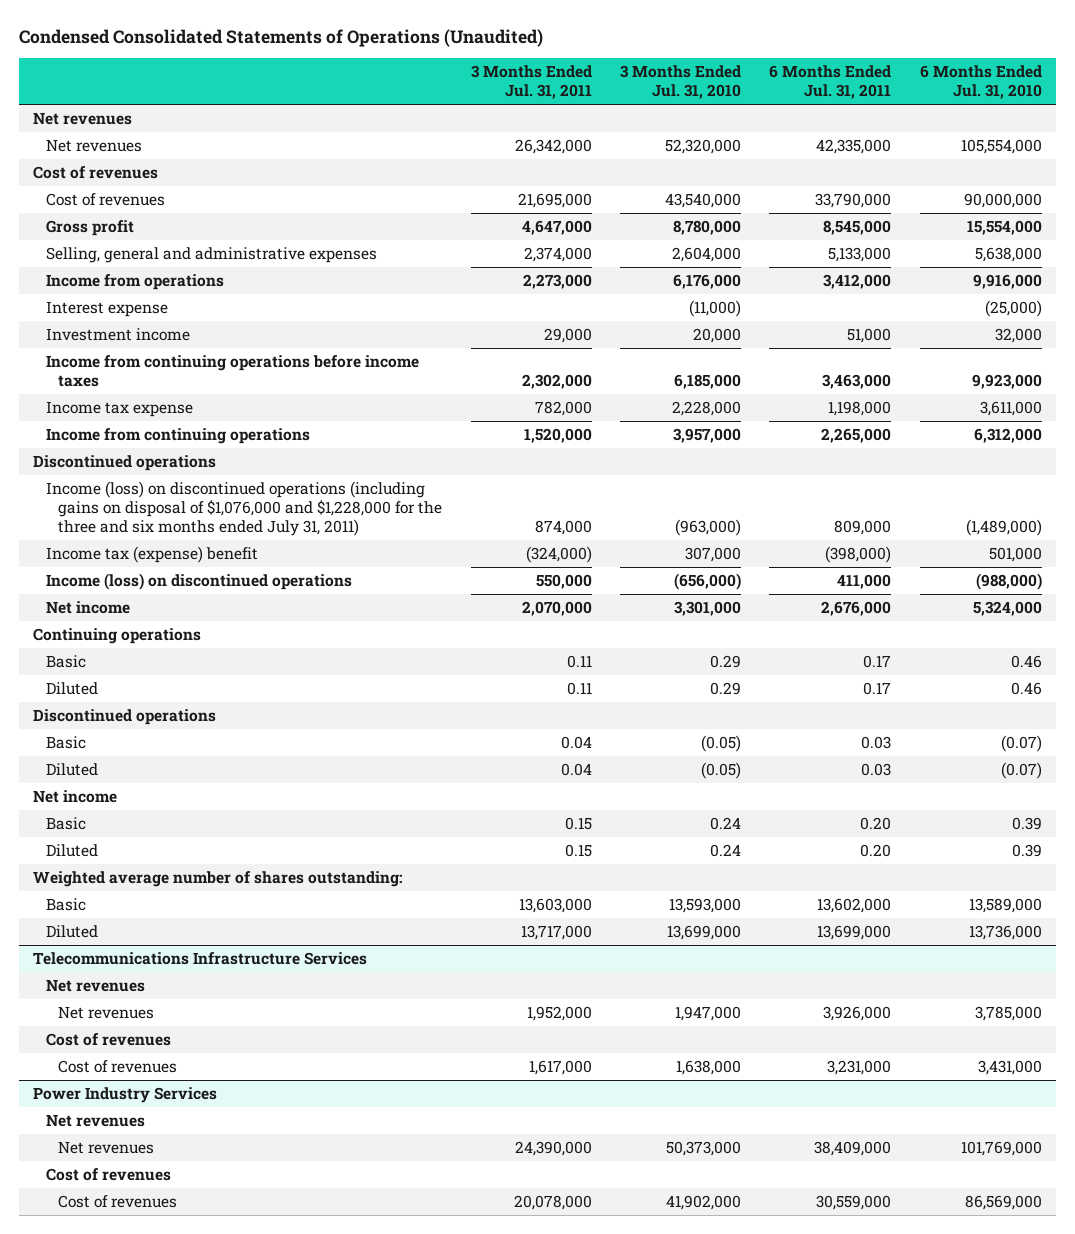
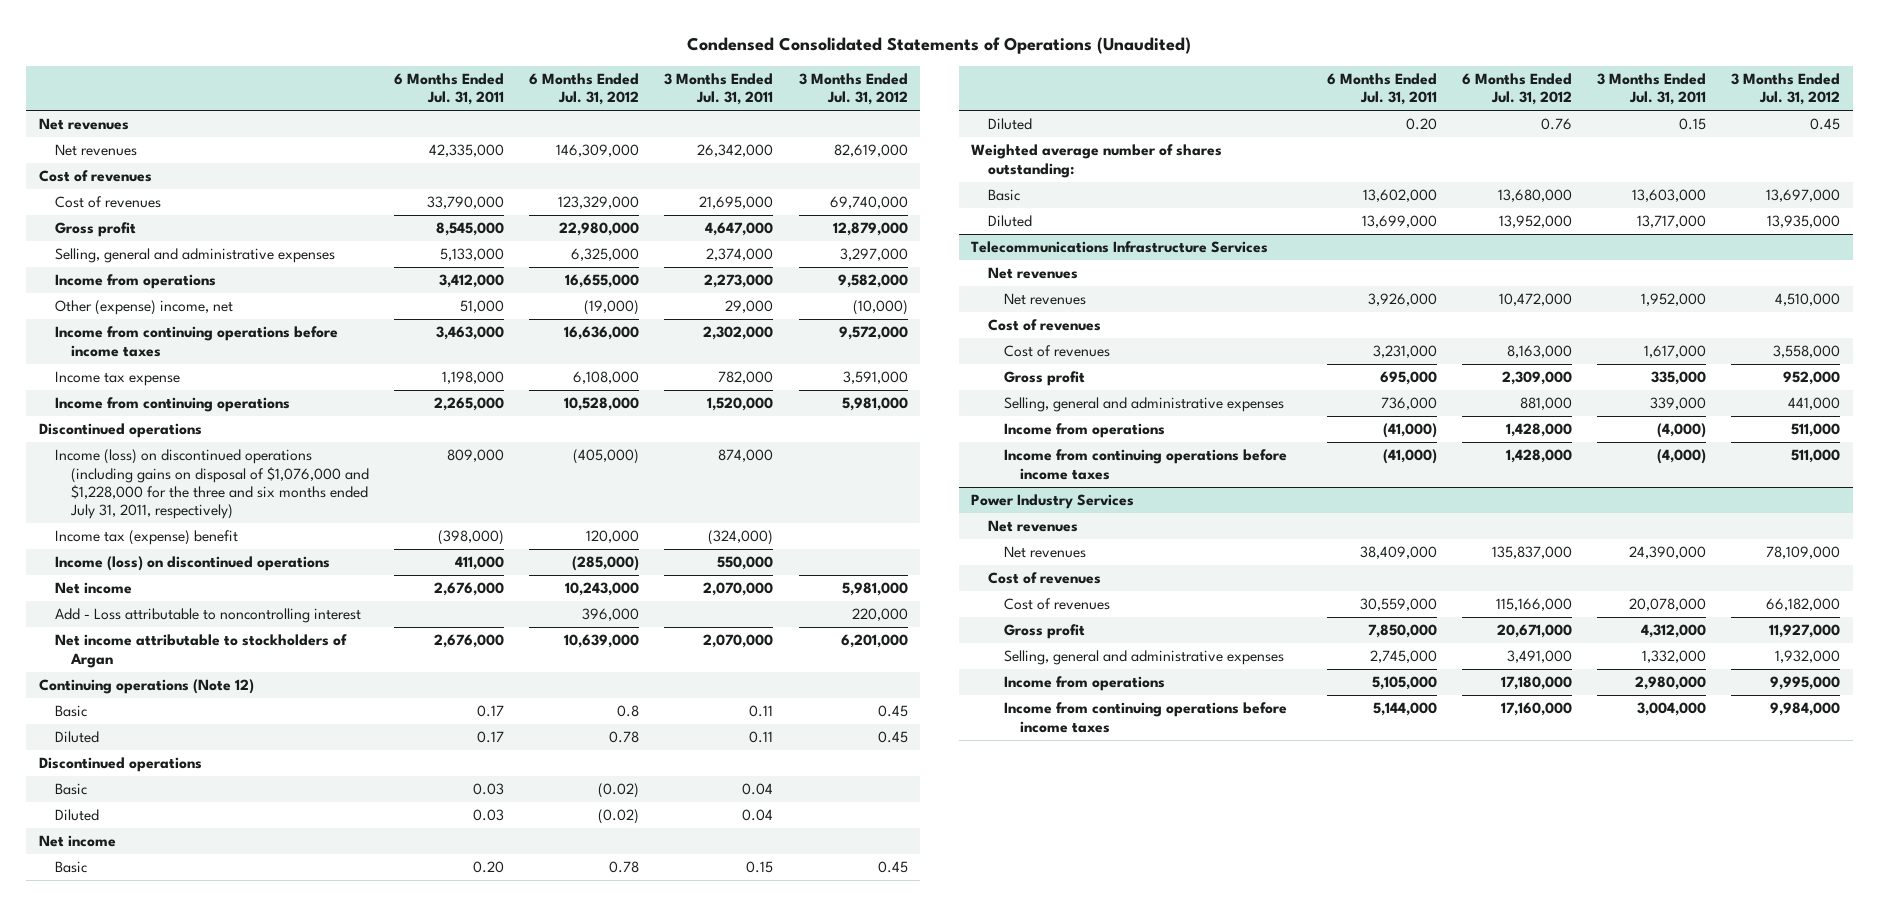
- | 3 Months Ended Jul. 31, 2011 | 3 Months Ended Jul. 31, 2010 | 6 Months Ended Jul. 31, 2011 | 6 Months Ended Jul. 31, 2010
+ | 6 Months Ended Jul. 31, 2011 | 6 Months Ended Jul. 31, 2012 | 3 Months Ended Jul. 31, 2011 | 3 Months Ended Jul. 31, 2012
- Interest expense | | (11,000) | | (25,000)
- Investment income | 29,000 | 20,000 | 51,000 | 32,000
+ Other (expense) income, net | 51,000 | (19,000) | 29,000 | (10,000)
- Income (loss) on discontinued operations (including gains on disposal of $1,076,000 and $1,228,000 for the three and six months ended July 31, 2011) | 874,000 | (963,000) | 809,000 | (1,489,000)
+ Income (loss) on discontinued operations (including gains on disposal of $1,076,000 and $1,228,000 for the three and six months ended July 31, 2011, respectively) | 809,000 | (405,000) | 874,000 |
- Continuing operations
+ Add - Loss attributable to noncontrolling interest | | 396,000 | | 220,000
+ Net income attributable to stockholders of Argan | 2,676,000 | 10,639,000 | 2,070,000 | 6,201,000
+ Continuing operations (Note 12)
@ Telecommunications Infrastructure Services
+ Gross profit | 695,000 | 2,309,000 | 335,000 | 952,000
+ Selling, general and administrative expenses | 736,000 | 881,000 | 339,000 | 441,000
+ Income from operations | (41,000) | 1,428,000 | (4,000) | 511,000
+ Income from continuing operations before income taxes | (41,000) | 1,428,000 | (4,000) | 511,000
@ Power Industry Services
+ Gross profit | 7,850,000 | 20,671,000 | 4,312,000 | 11,927,000
+ Selling, general and administrative expenses | 2,745,000 | 3,491,000 | 1,332,000 | 1,932,000
+ Income from operations | 5,105,000 | 17,180,000 | 2,980,000 | 9,995,000
+ Income from continuing operations before income taxes | 5,144,000 | 17,160,000 | 3,004,000 | 9,984,000

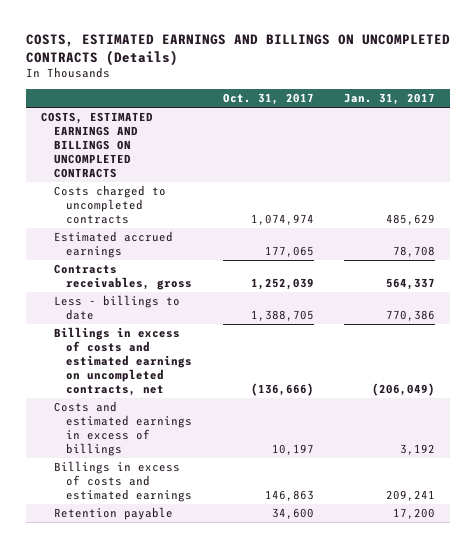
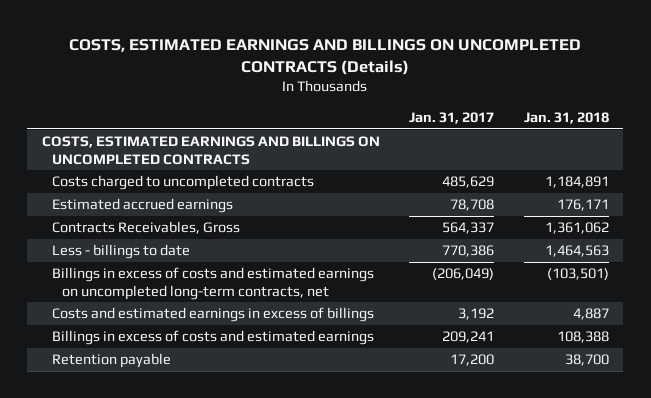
- | Oct. 31, 2017 | Jan. 31, 2017
+ | Jan. 31, 2017 | Jan. 31, 2018
- Contracts receivables, gross | 1,252,039 | 564,337
+ Contracts Receivables, Gross | 564,337 | 1,361,062
- Billings in excess of costs and estimated earnings on uncompleted contracts, net | (136,666) | (206,049)
+ Billings in excess of costs and estimated earnings on uncompleted long-term contracts, net | (206,049) | (103,501)

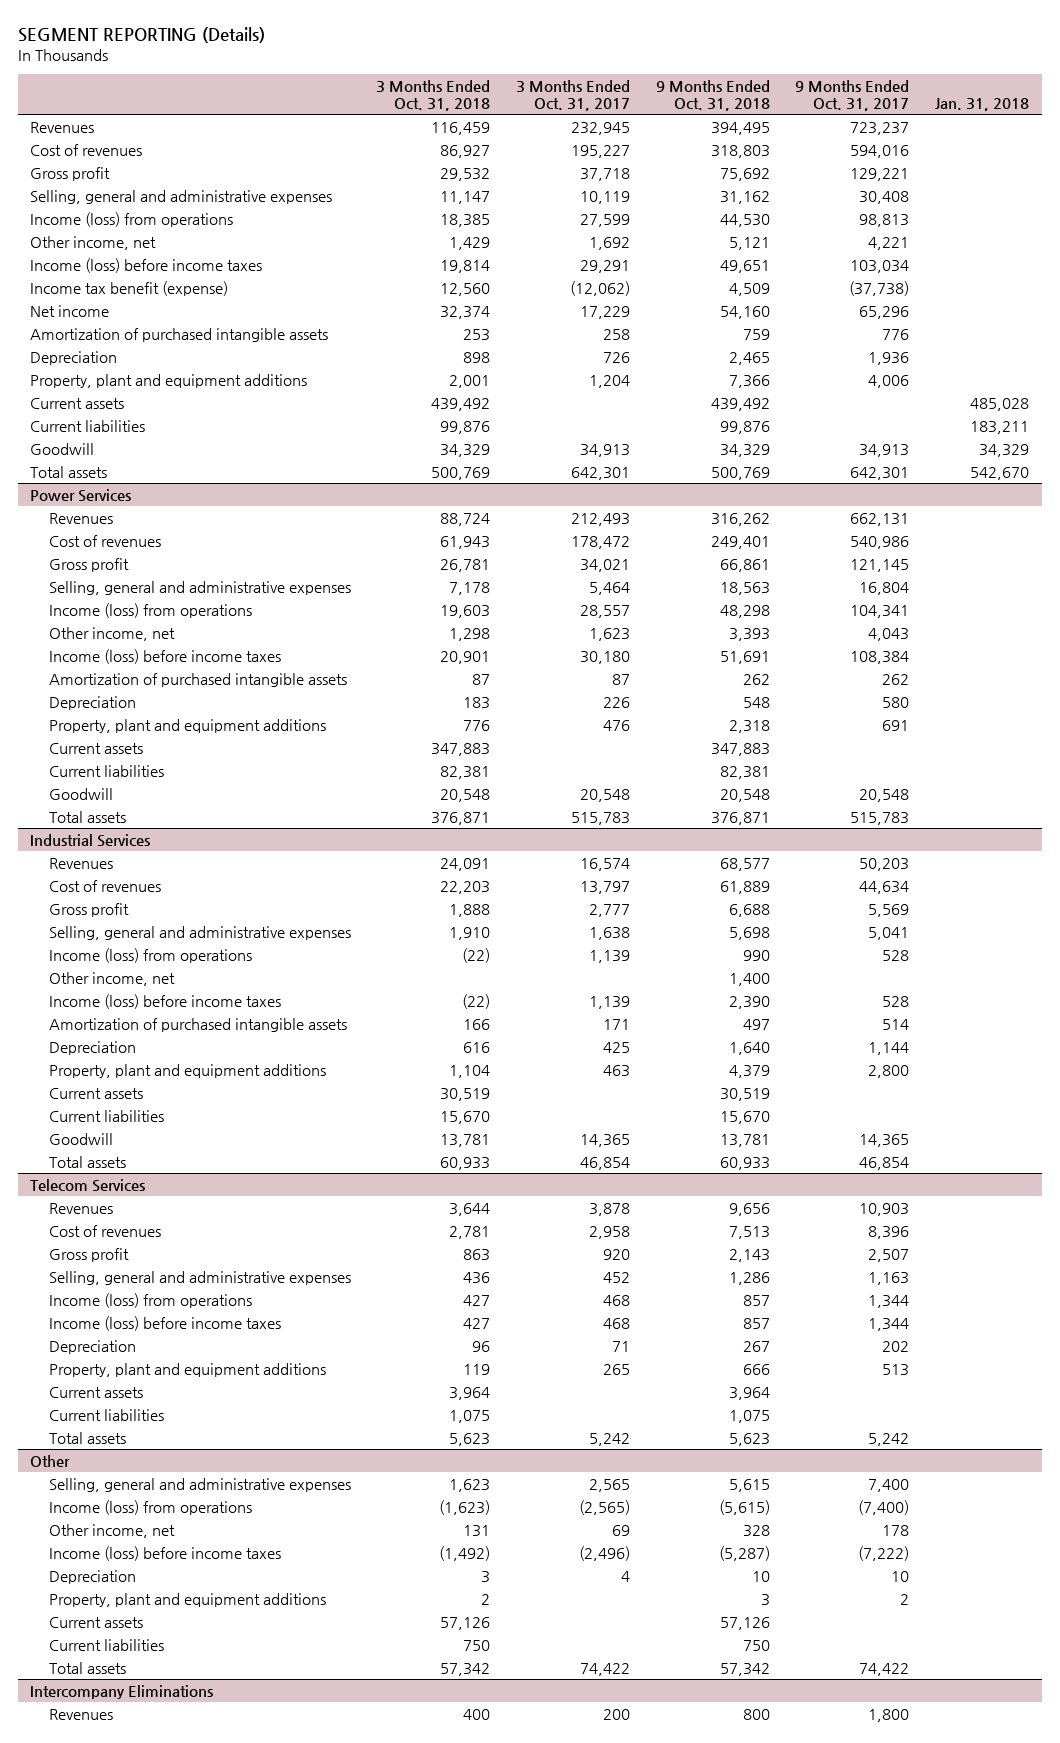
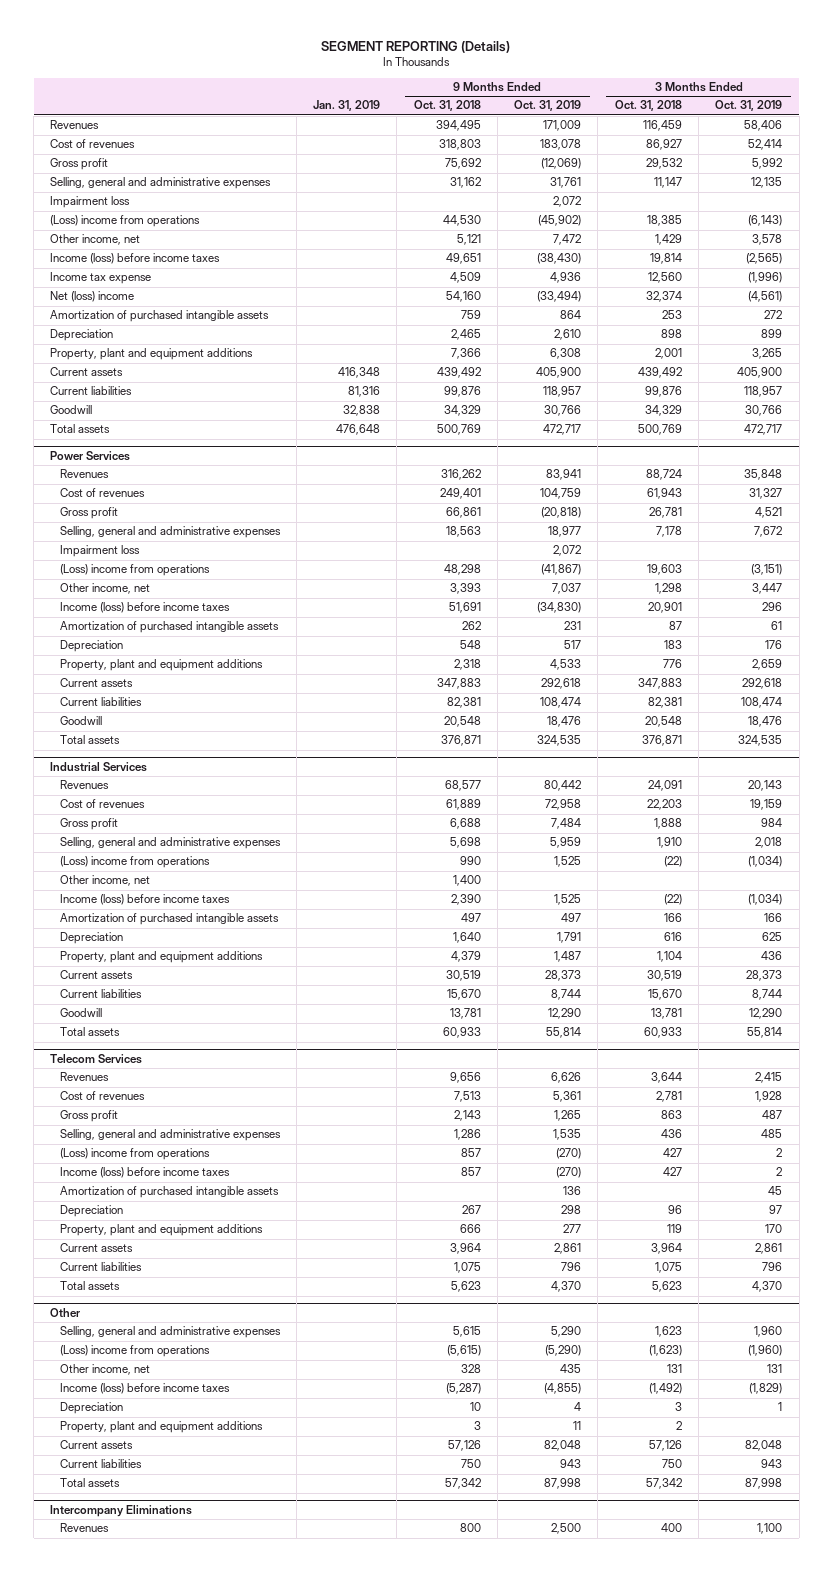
- | 3 Months Ended Oct. 31, 2018 | 3 Months Ended Oct. 31, 2017 | 9 Months Ended Oct. 31, 2018 | 9 Months Ended Oct. 31, 2017 | Jan. 31, 2018
+ | Jan. 31, 2019 | 9 Months Ended Oct. 31, 2018 | 9 Months Ended Oct. 31, 2019 | 3 Months Ended Oct. 31, 2018 | 3 Months Ended Oct. 31, 2019
- Income (loss) from operations | 18,385 | 27,599 | 44,530 | 98,813 |
+ Impairment loss | | | 2,072 | |
+ (Loss) income from operations | | 44,530 | (45,902) | 18,385 | (6,143)
- Income tax benefit (expense) | 12,560 | (12,062) | 4,509 | (37,738) |
- Net income | 32,374 | 17,229 | 54,160 | 65,296 |
+ Income tax expense | | 4,509 | 4,936 | 12,560 | (1,996)
+ Net (loss) income | | 54,160 | (33,494) | 32,374 | (4,561)
@ Power Services
- Income (loss) from operations | 19,603 | 28,557 | 48,298 | 104,341 |
+ Impairment loss | | | 2,072 | |
+ (Loss) income from operations | | 48,298 | (41,867) | 19,603 | (3,151)
@ Industrial Services
- Income (loss) from operations | (22) | 1,139 | 990 | 528 |
+ (Loss) income from operations | | 990 | 1,525 | (22) | (1,034)
@ Telecom Services
- Income (loss) from operations | 427 | 468 | 857 | 1,344 |
+ (Loss) income from operations | | 857 | (270) | 427 | 2
+ Amortization of purchased intangible assets | | | 136 | | 45
@ Other
- Income (loss) from operations | (1,623) | (2,565) | (5,615) | (7,400) |
+ (Loss) income from operations | | (5,615) | (5,290) | (1,623) | (1,960)

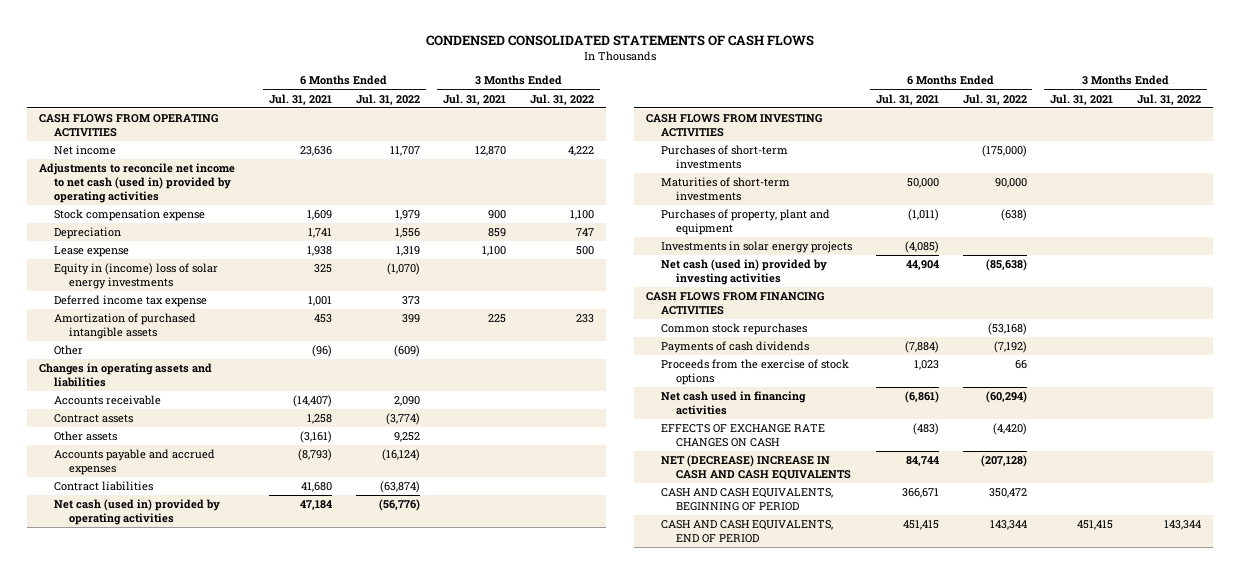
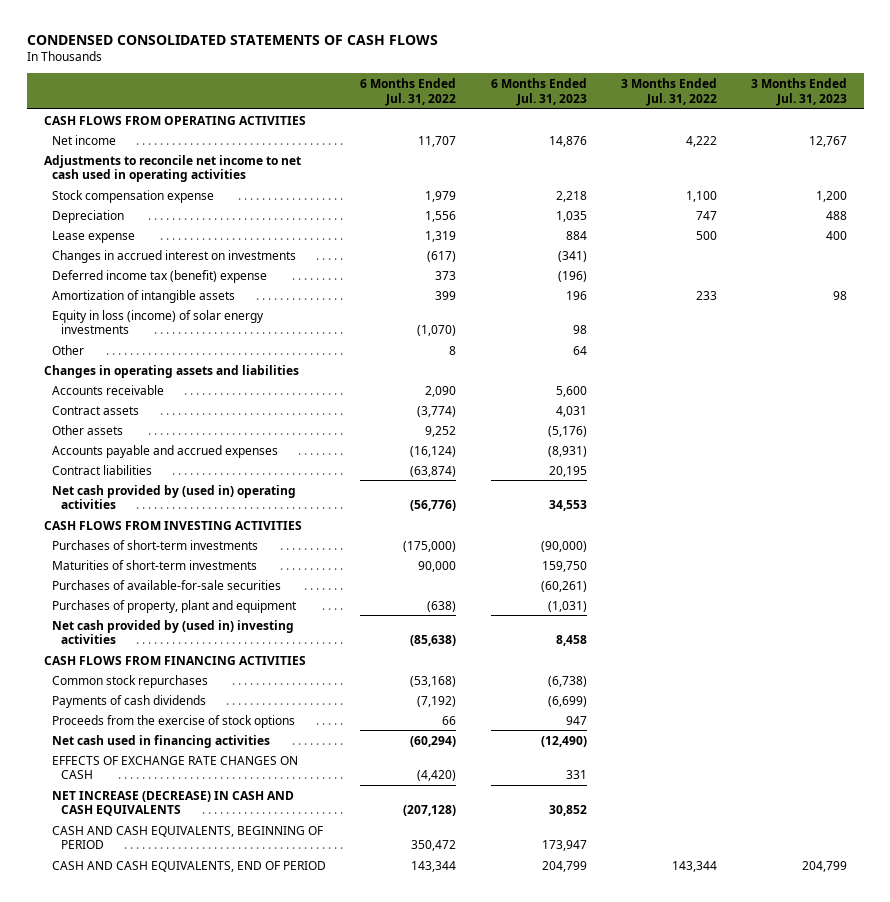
- | 6 Months Ended Jul. 31, 2021 | 6 Months Ended Jul. 31, 2022 | 3 Months Ended Jul. 31, 2021 | 3 Months Ended Jul. 31, 2022
+ | 6 Months Ended Jul. 31, 2022 | 6 Months Ended Jul. 31, 2023 | 3 Months Ended Jul. 31, 2022 | 3 Months Ended Jul. 31, 2023
- Adjustments to reconcile net income to net cash (used in) provided by operating activities
+ Adjustments to reconcile net income to net cash used in operating activities
- Equity in (income) loss of solar energy investments | 325 | (1,070) | |
- Deferred income tax expense | 1,001 | 373 | |
- Amortization of purchased intangible assets | 453 | 399 | 225 | 233
- Other | (96) | (609) | |
+ Changes in accrued interest on investments | (617) | (341) | |
+ Deferred income tax (benefit) expense | 373 | (196) | |
+ Amortization of intangible assets | 399 | 196 | 233 | 98
+ Equity in loss (income) of solar energy investments | (1,070) | 98 | |
+ Other | 8 | 64 | |
- Net cash (used in) provided by operating activities | 47,184 | (56,776) | |
+ Net cash provided by (used in) operating activities | (56,776) | 34,553 | |
+ Purchases of available-for-sale securities | | (60,261) | |
- Investments in solar energy projects | (4,085) | | |
- Net cash (used in) provided by investing activities | 44,904 | (85,638) | |
+ Net cash provided by (used in) investing activities | (85,638) | 8,458 | |
- NET (DECREASE) INCREASE IN CASH AND CASH EQUIVALENTS | 84,744 | (207,128) | |
+ NET INCREASE (DECREASE) IN CASH AND CASH EQUIVALENTS | (207,128) | 30,852 | |

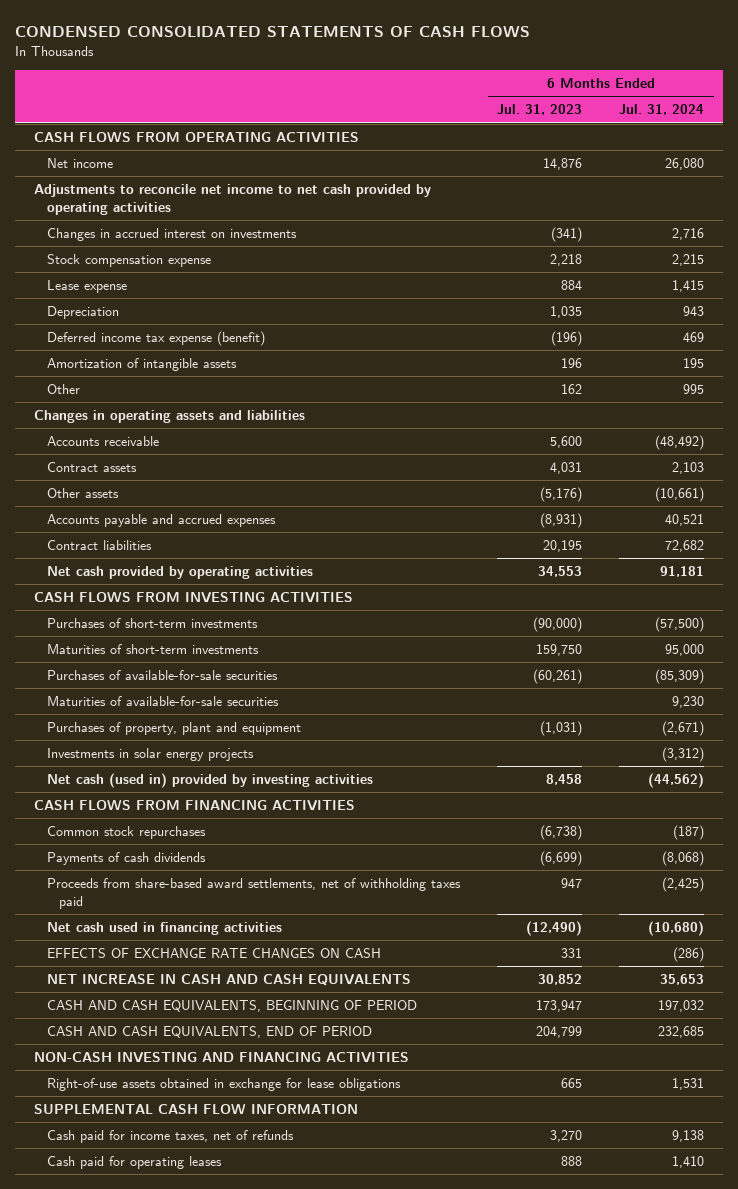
- | 6 Months Ended Jul. 31, 2022 | 6 Months Ended Jul. 31, 2023 | 3 Months Ended Jul. 31, 2022 | 3 Months Ended Jul. 31, 2023
+ | 6 Months Ended Jul. 31, 2023 | 6 Months Ended Jul. 31, 2024
- Adjustments to reconcile net income to net cash used in operating activities
+ Adjustments to reconcile net income to net cash provided by operating activities
moved up: Changes in accrued interest on investments | (341) | 2,716
- Deferred income tax (benefit) expense | 373 | (196) | |
moved down: Depreciation | 1,035 | 943
+ Deferred income tax expense (benefit) | (196) | 469
- Equity in loss (income) of solar energy investments | (1,070) | 98 | |
- Other | 8 | 64 | |
+ Other | 162 | 995
- Net cash provided by (used in) operating activities | (56,776) | 34,553 | |
+ Net cash provided by operating activities | 34,553 | 91,181
+ Maturities of available-for-sale securities | | 9,230
- Net cash provided by (used in) investing activities | (85,638) | 8,458 | |
+ Investments in solar energy projects | | (3,312)
+ Net cash (used in) provided by investing activities | 8,458 | (44,562)
- Proceeds from the exercise of stock options | 66 | 947 | |
+ Proceeds from share-based award settlements, net of withholding taxes paid | 947 | (2,425)
- NET INCREASE (DECREASE) IN CASH AND CASH EQUIVALENTS | (207,128) | 30,852 | |
+ NET INCREASE IN CASH AND CASH EQUIVALENTS | 30,852 | 35,653
+ NON-CASH INVESTING AND FINANCING ACTIVITIES
+ Right-of-use assets obtained in exchange for lease obligations | 665 | 1,531
+ SUPPLEMENTAL CASH FLOW INFORMATION
+ Cash paid for income taxes, net of refunds | 3,270 | 9,138
+ Cash paid for operating leases | 888 | 1,410

